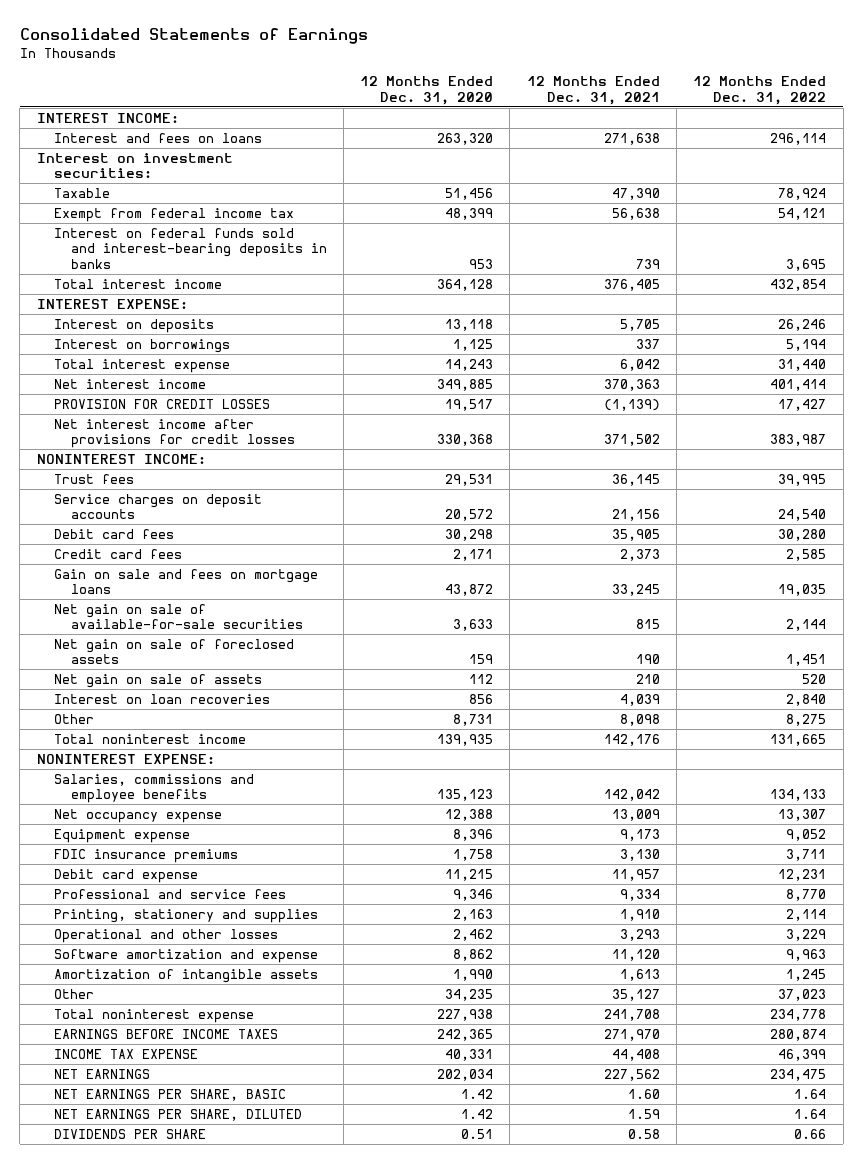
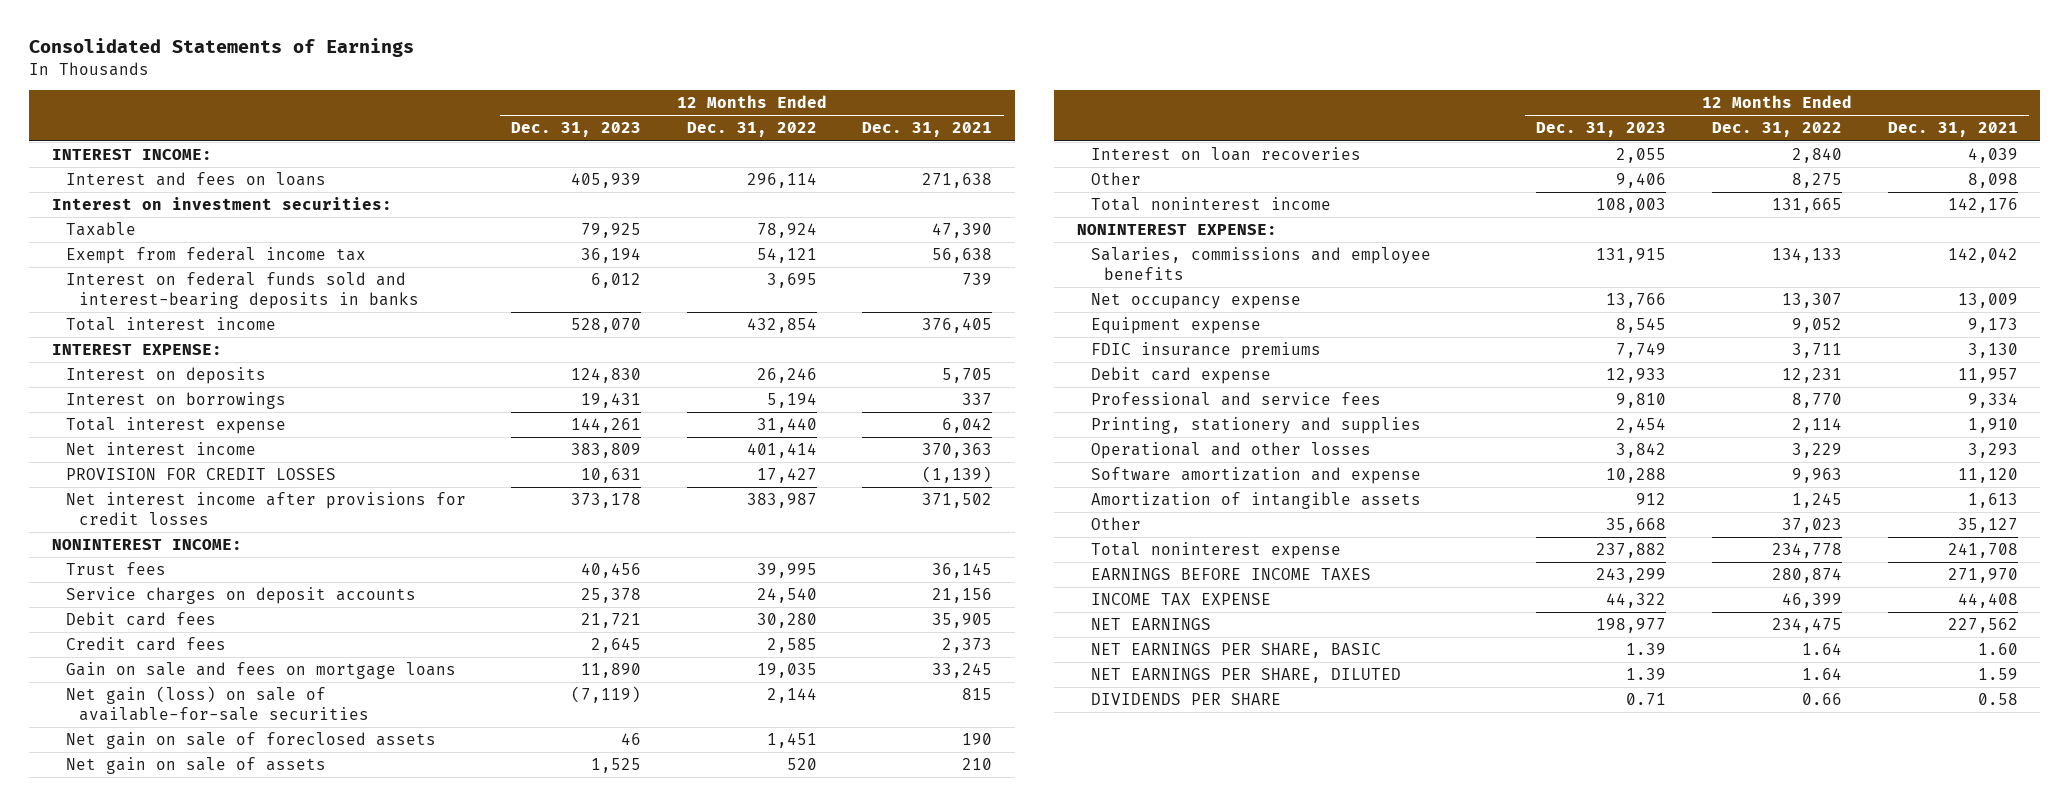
- | 12 Months Ended Dec. 31, 2020 | 12 Months Ended Dec. 31, 2021 | 12 Months Ended Dec. 31, 2022
+ | 12 Months Ended Dec. 31, 2023 | 12 Months Ended Dec. 31, 2022 | 12 Months Ended Dec. 31, 2021
- Net gain on sale of available-for-sale securities | 3,633 | 815 | 2,144
+ Net gain (loss) on sale of available-for-sale securities | (7,119) | 2,144 | 815

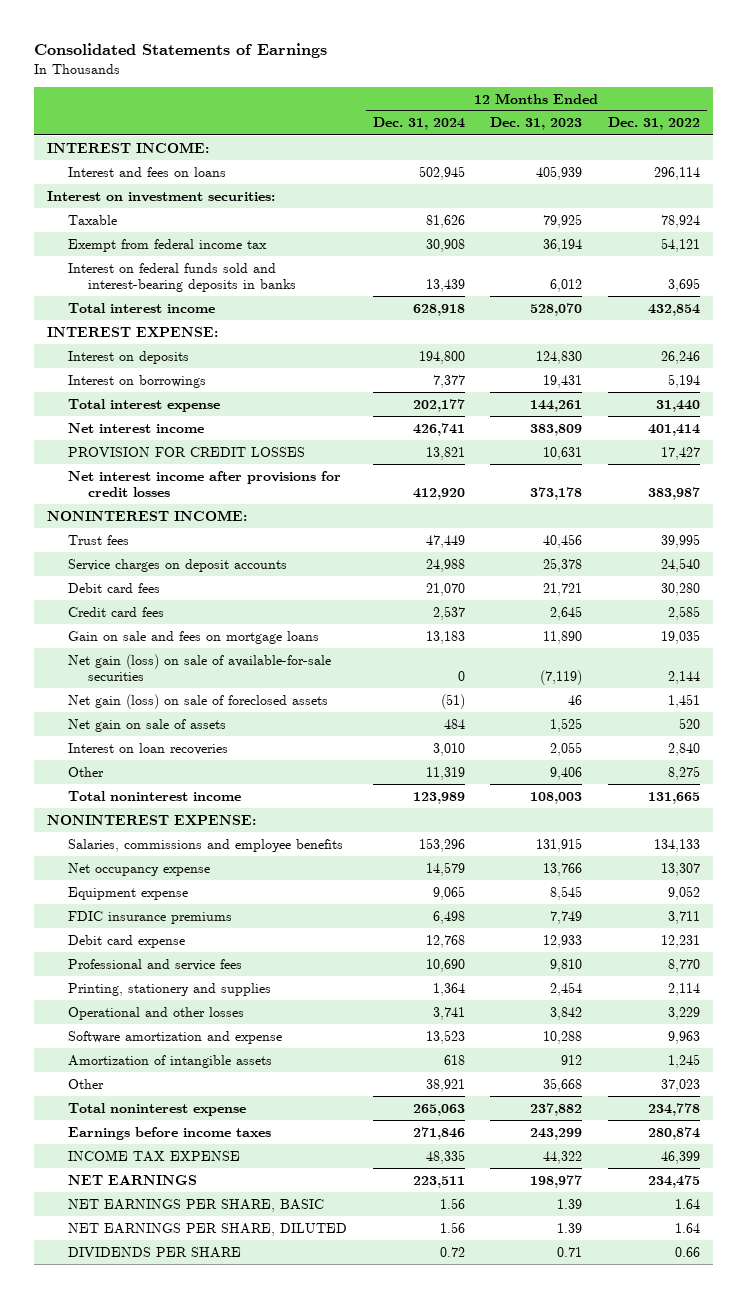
- | 12 Months Ended Dec. 31, 2023 | 12 Months Ended Dec. 31, 2022 | 12 Months Ended Dec. 31, 2021
+ | 12 Months Ended Dec. 31, 2024 | 12 Months Ended Dec. 31, 2023 | 12 Months Ended Dec. 31, 2022
- Net gain on sale of foreclosed assets | 46 | 1,451 | 190
+ Net gain (loss) on sale of foreclosed assets | (51) | 46 | 1,451
- EARNINGS BEFORE INCOME TAXES | 243,299 | 280,874 | 271,970
+ Earnings before income taxes | 271,846 | 243,299 | 280,874

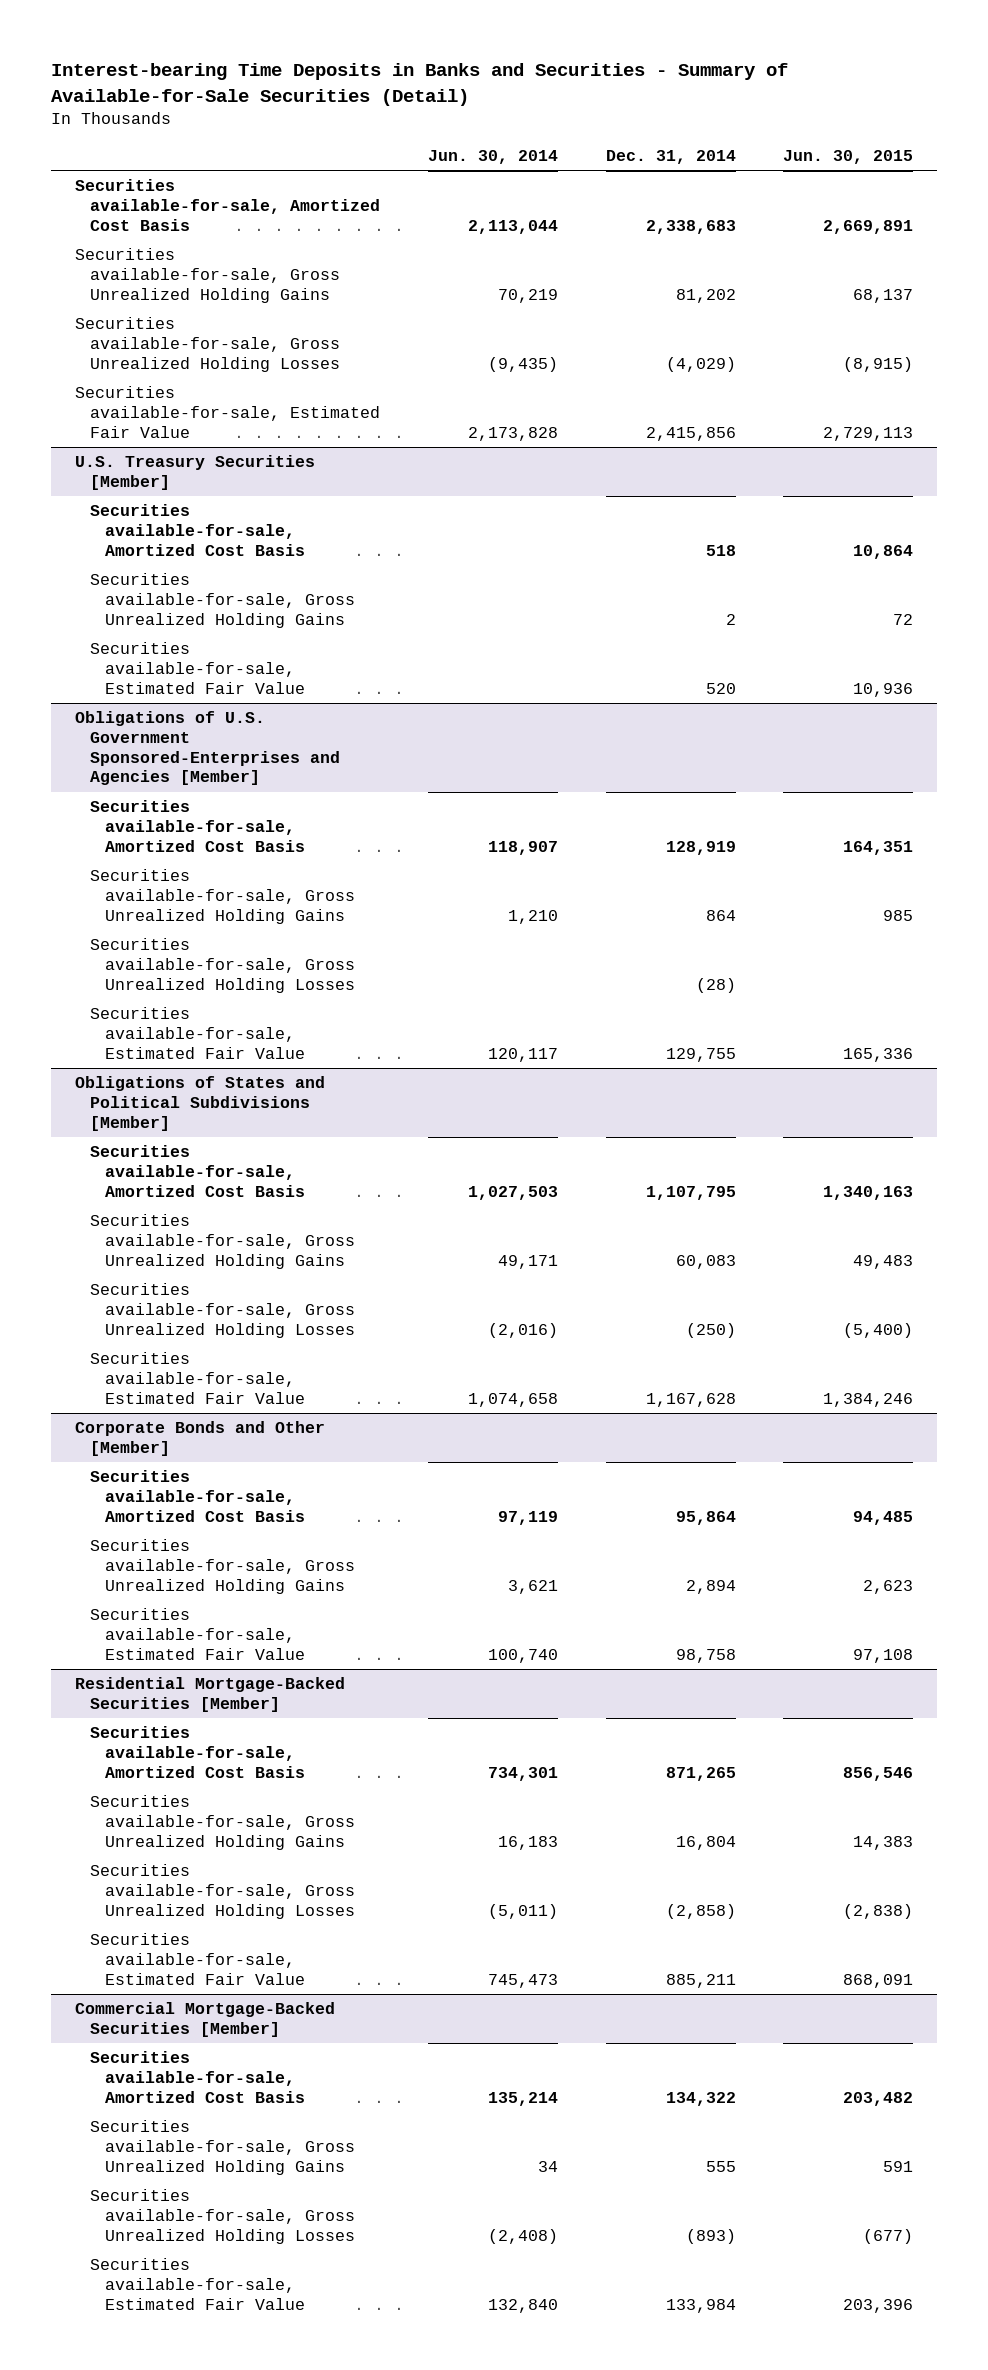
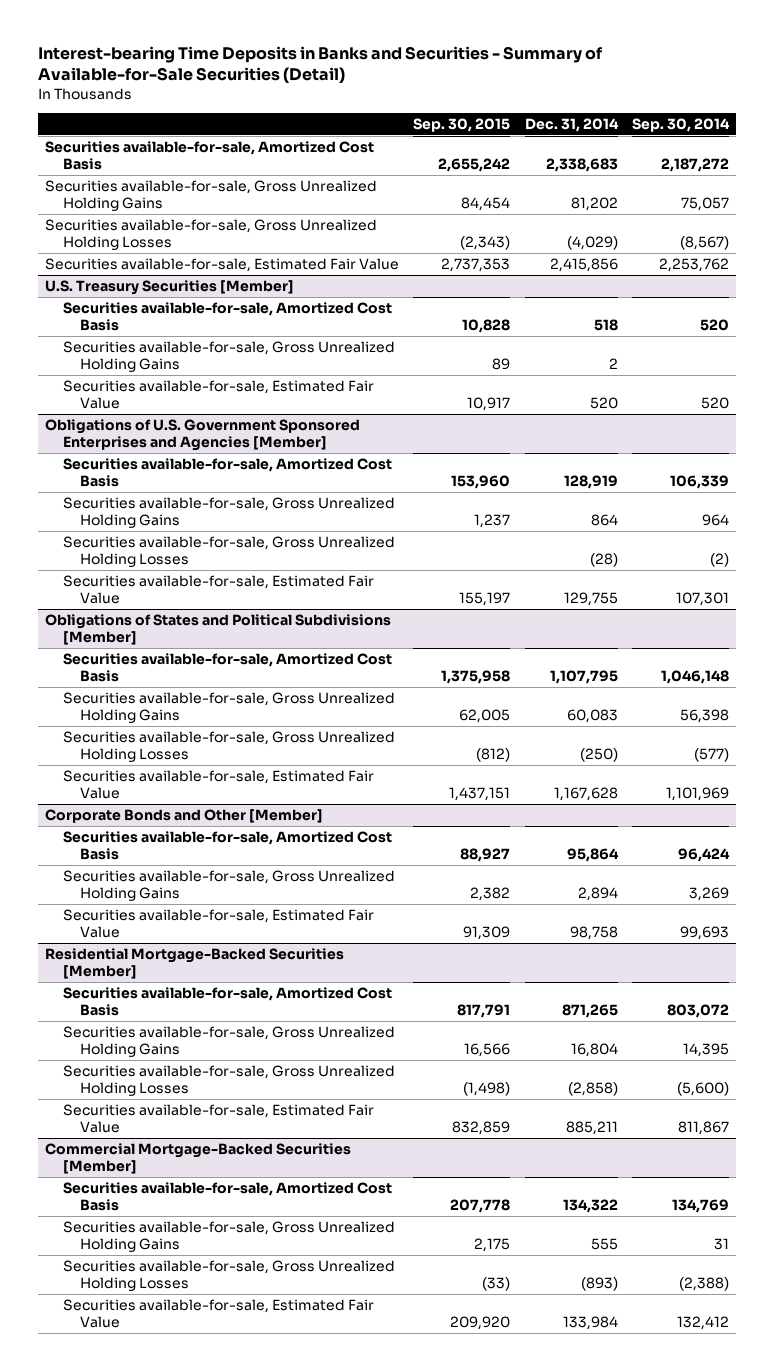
- | Jun. 30, 2014 | Dec. 31, 2014 | Jun. 30, 2015
+ | Sep. 30, 2015 | Dec. 31, 2014 | Sep. 30, 2014
- Obligations of U.S. Government Sponsored-Enterprises and Agencies [Member]
+ Obligations of U.S. Government Sponsored Enterprises and Agencies [Member]

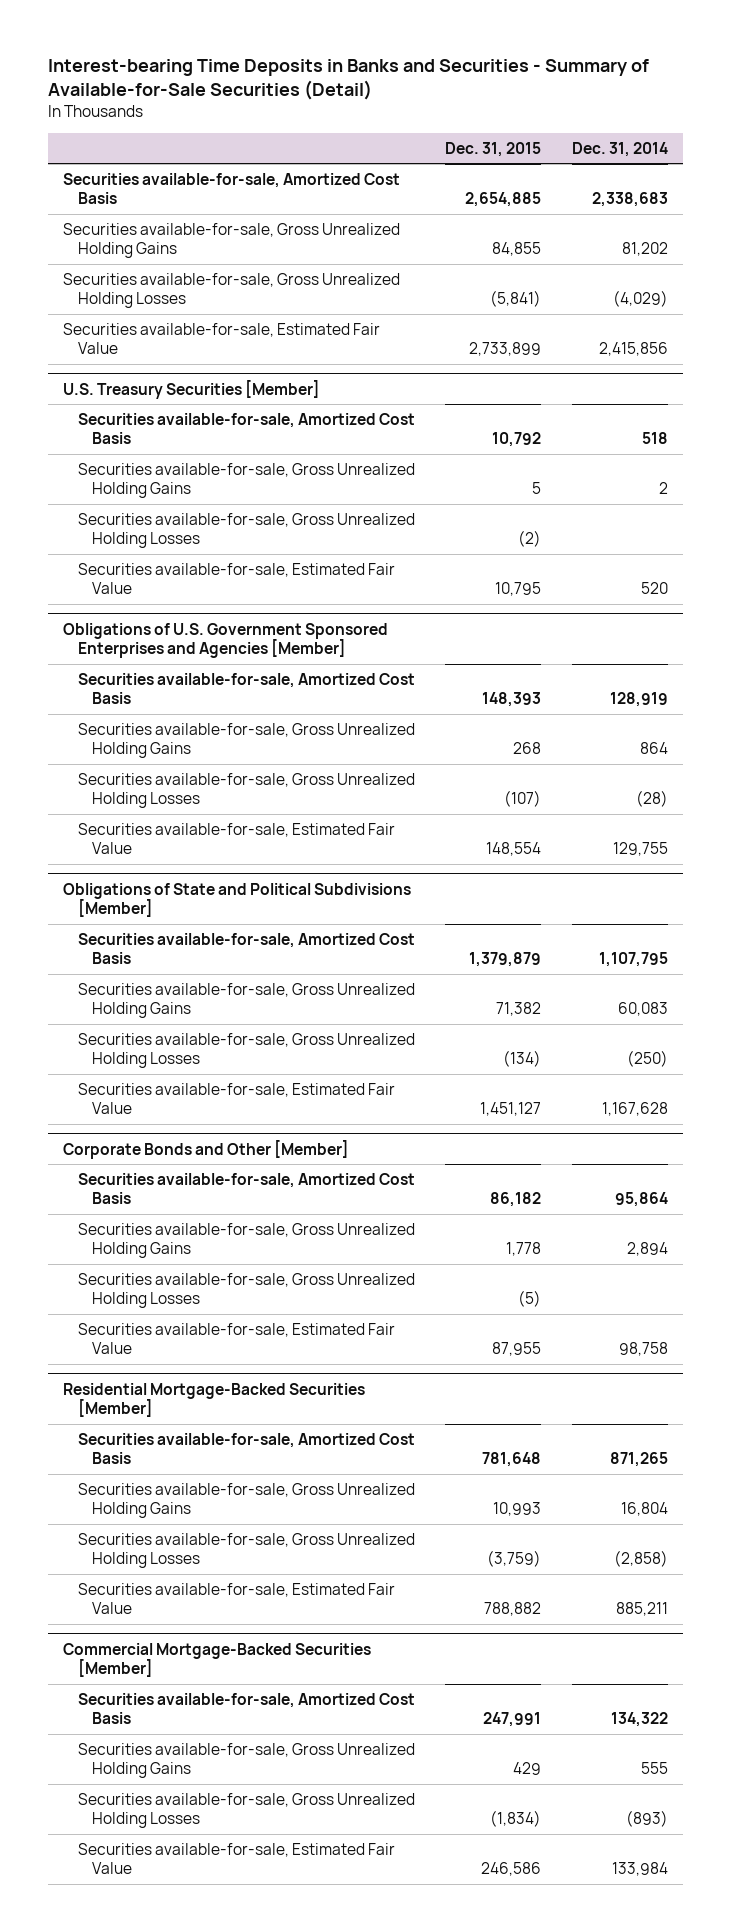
- | Sep. 30, 2015 | Dec. 31, 2014 | Sep. 30, 2014
+ | Dec. 31, 2015 | Dec. 31, 2014
@ U.S. Treasury Securities [Member]
+ Securities available-for-sale, Gross Unrealized Holding Losses | (2) |
- Obligations of States and Political Subdivisions [Member]
+ Obligations of State and Political Subdivisions [Member]
@ Corporate Bonds and Other [Member]
+ Securities available-for-sale, Gross Unrealized Holding Losses | (5) |

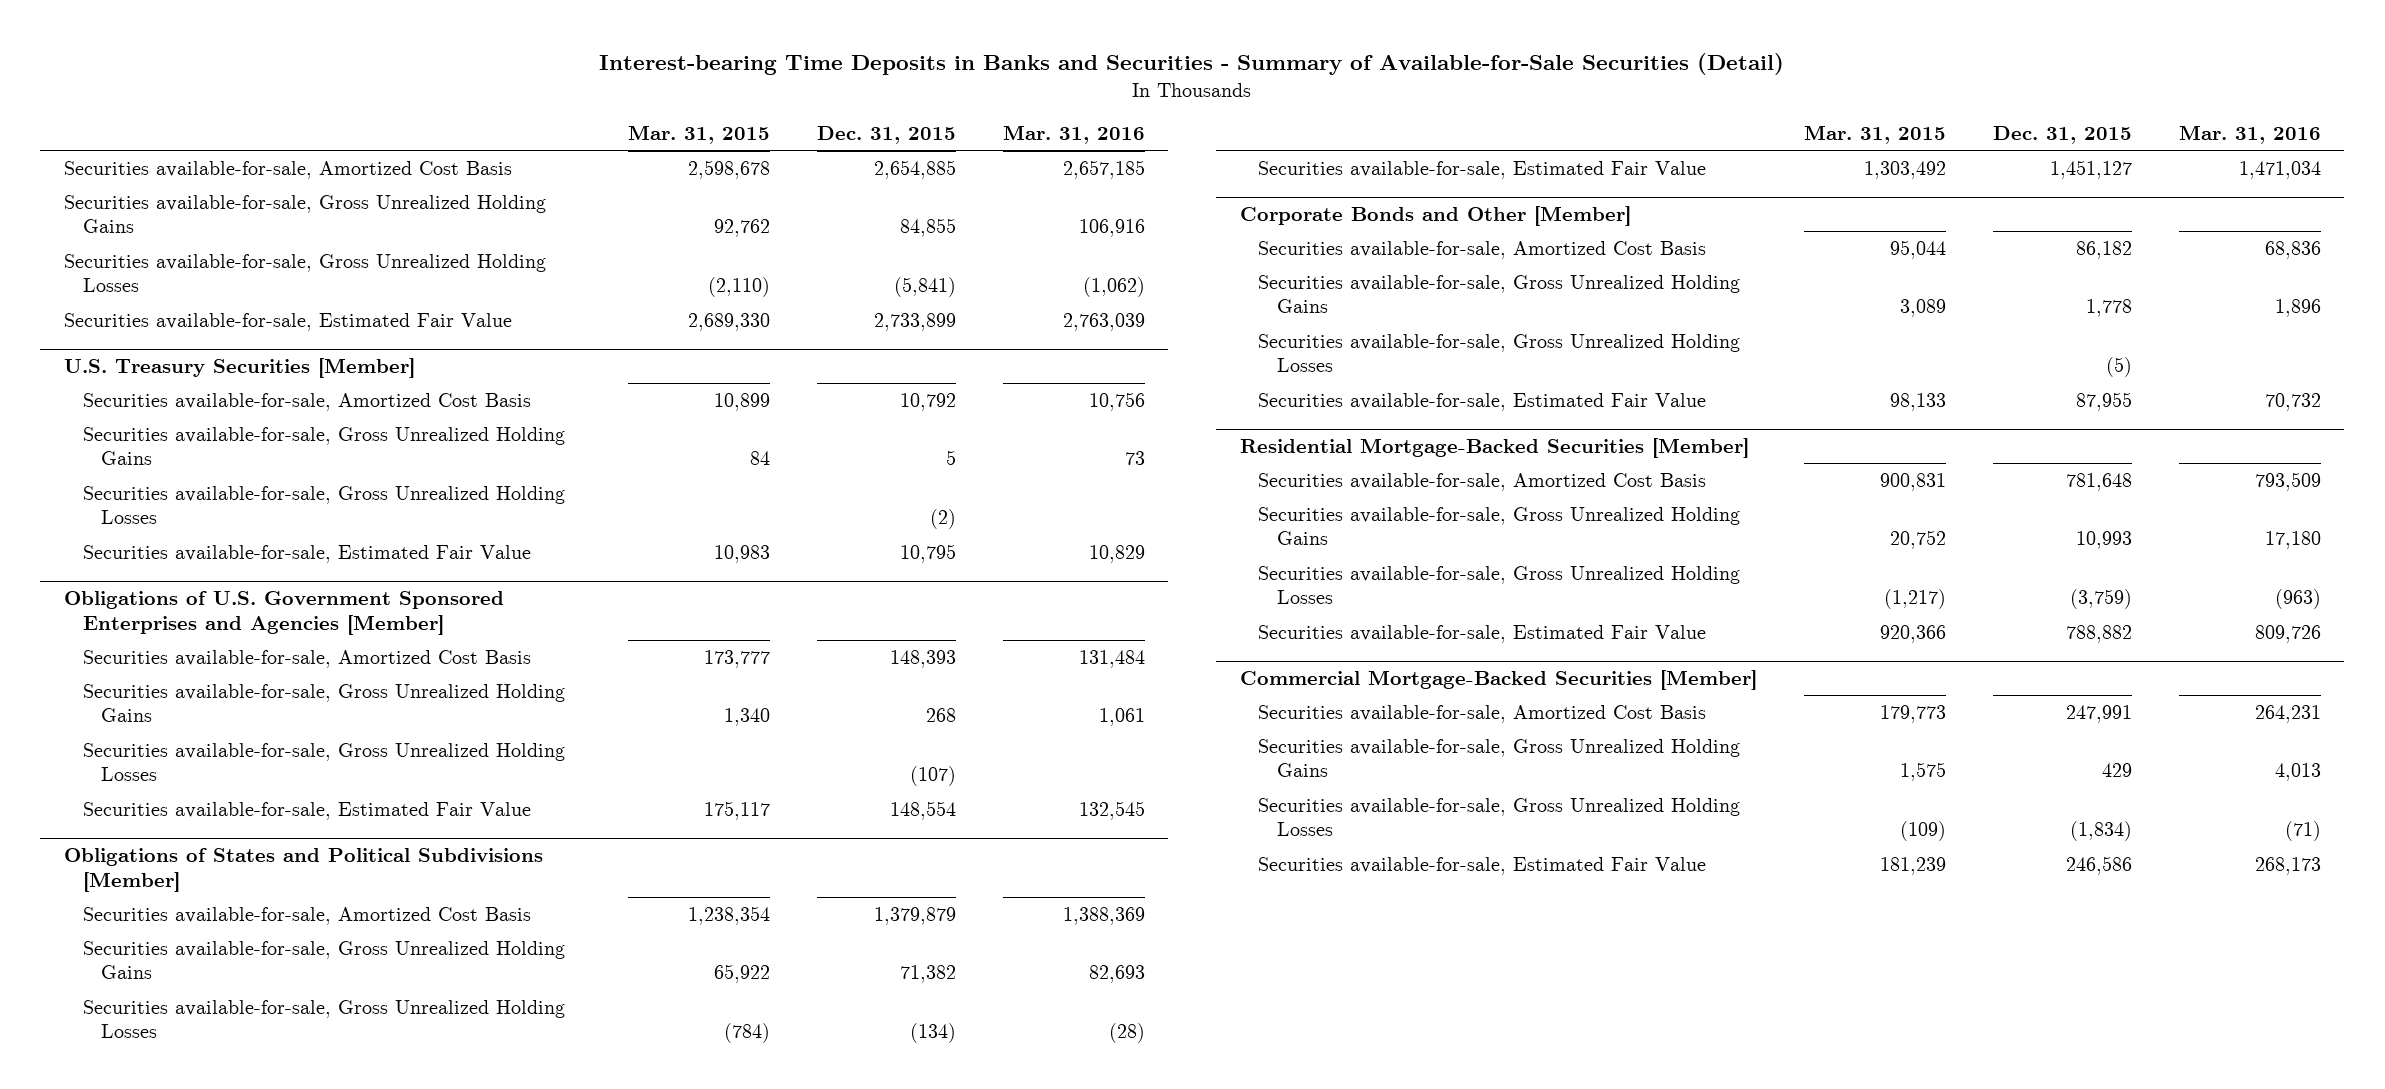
- | Dec. 31, 2015 | Dec. 31, 2014
+ | Mar. 31, 2015 | Dec. 31, 2015 | Mar. 31, 2016
- Obligations of State and Political Subdivisions [Member]
+ Obligations of States and Political Subdivisions [Member]

